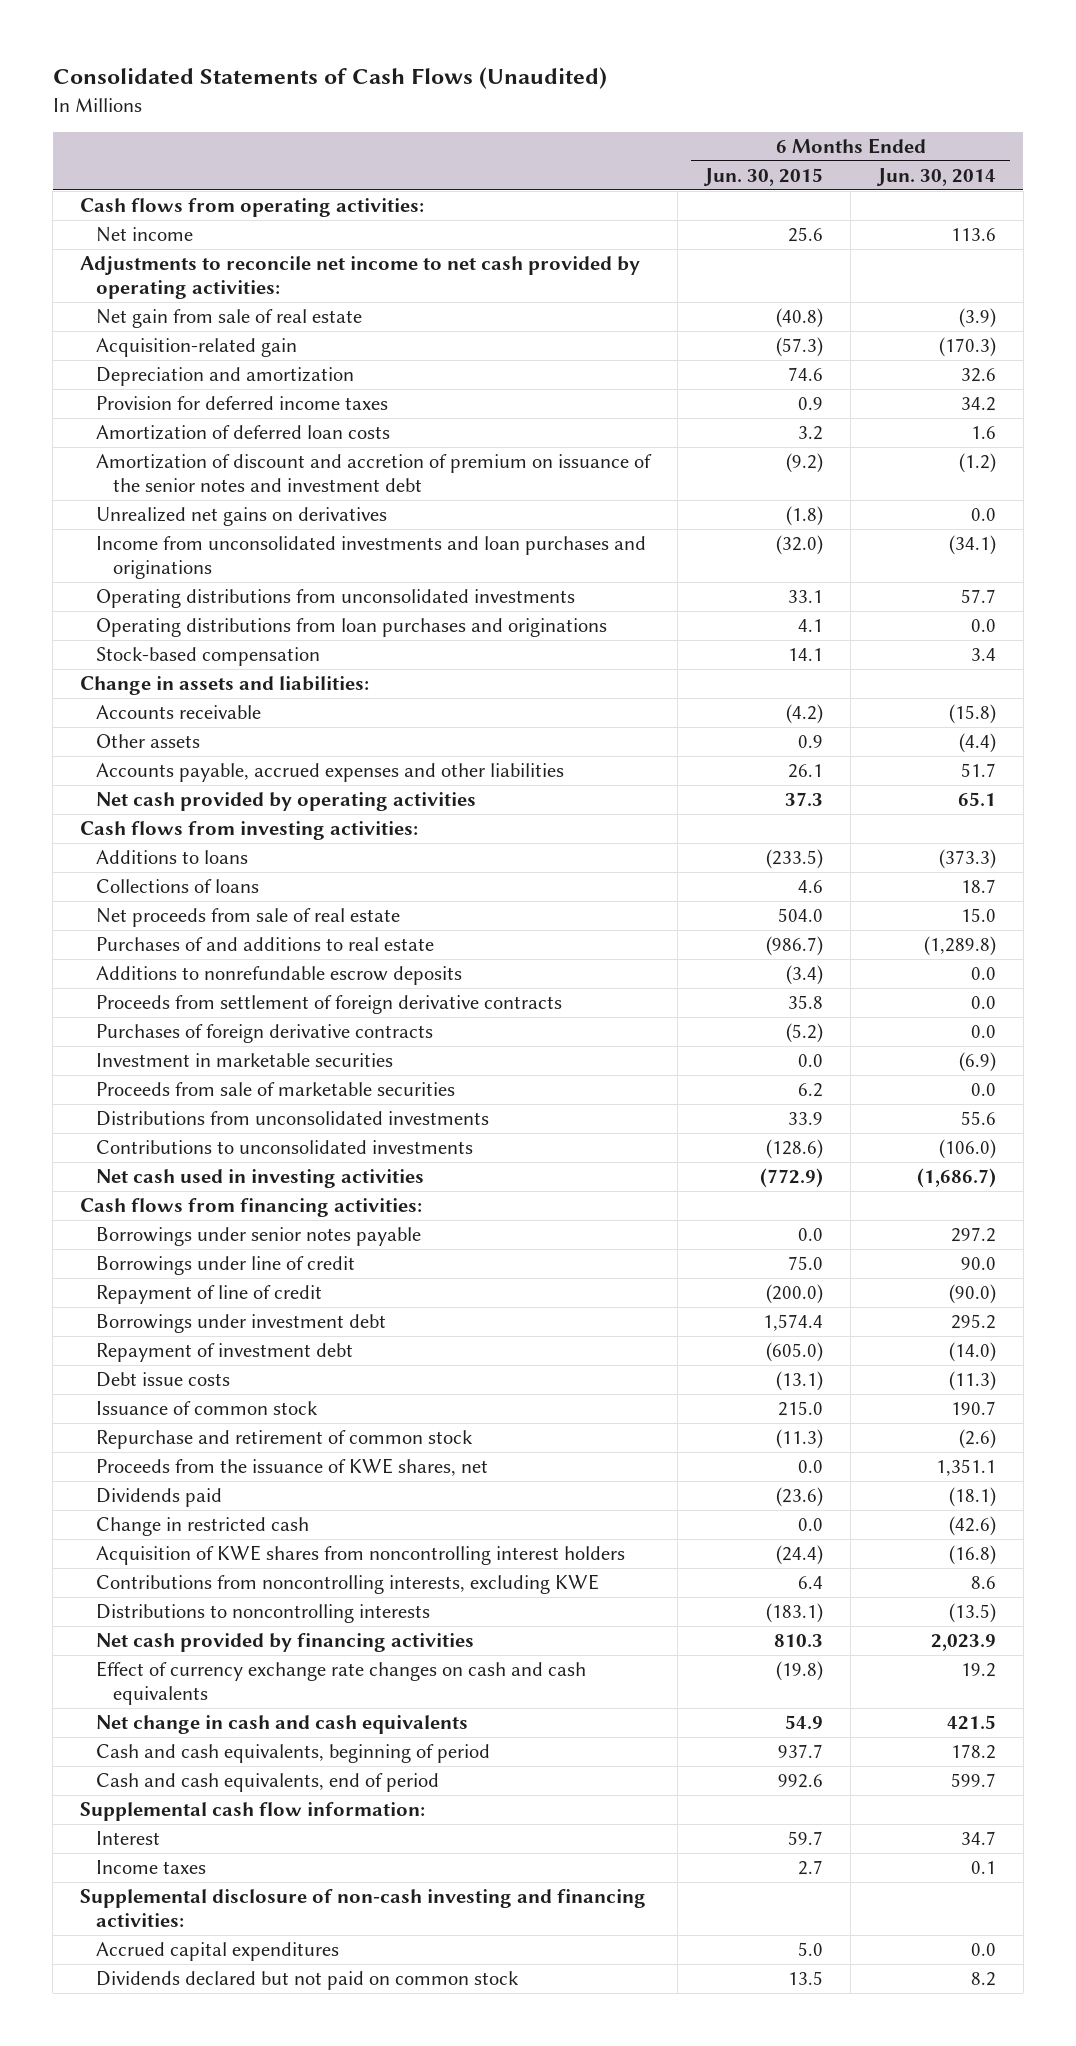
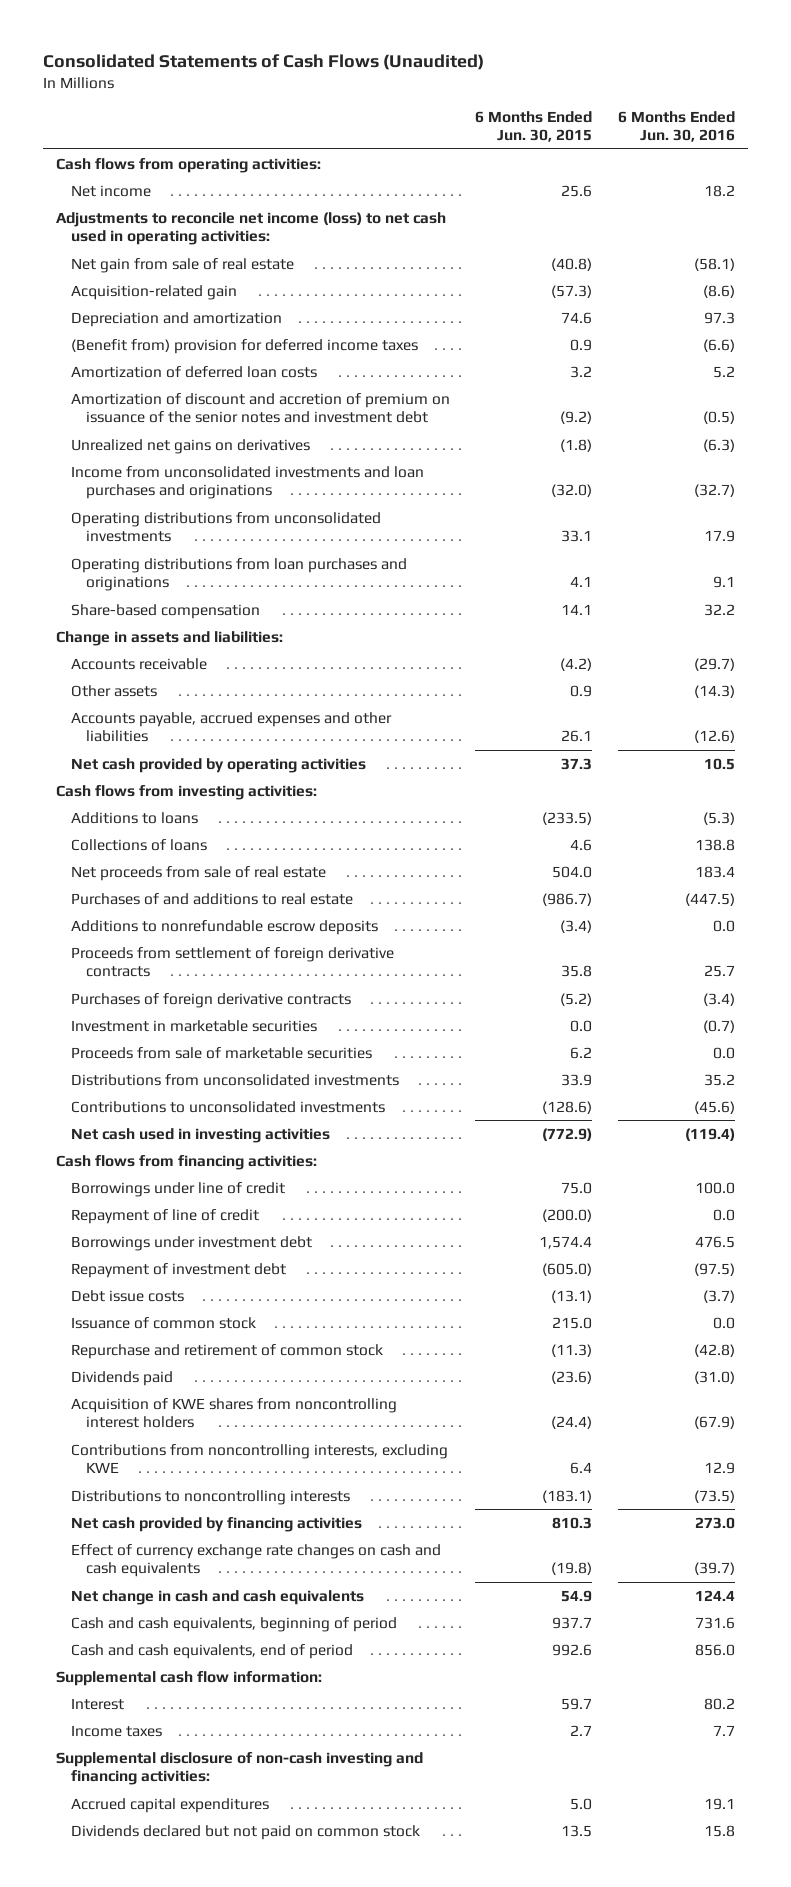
- | 6 Months Ended Jun. 30, 2015 | 6 Months Ended Jun. 30, 2014
+ | 6 Months Ended Jun. 30, 2015 | 6 Months Ended Jun. 30, 2016
- Adjustments to reconcile net income to net cash provided by operating activities:
+ Adjustments to reconcile net income (loss) to net cash used in operating activities:
- Provision for deferred income taxes | 0.9 | 34.2
+ (Benefit from) provision for deferred income taxes | 0.9 | (6.6)
- Stock-based compensation | 14.1 | 3.4
+ Share-based compensation | 14.1 | 32.2
- Borrowings under senior notes payable | 0.0 | 297.2
- Proceeds from the issuance of KWE shares, net | 0.0 | 1,351.1
- Change in restricted cash | 0.0 | (42.6)

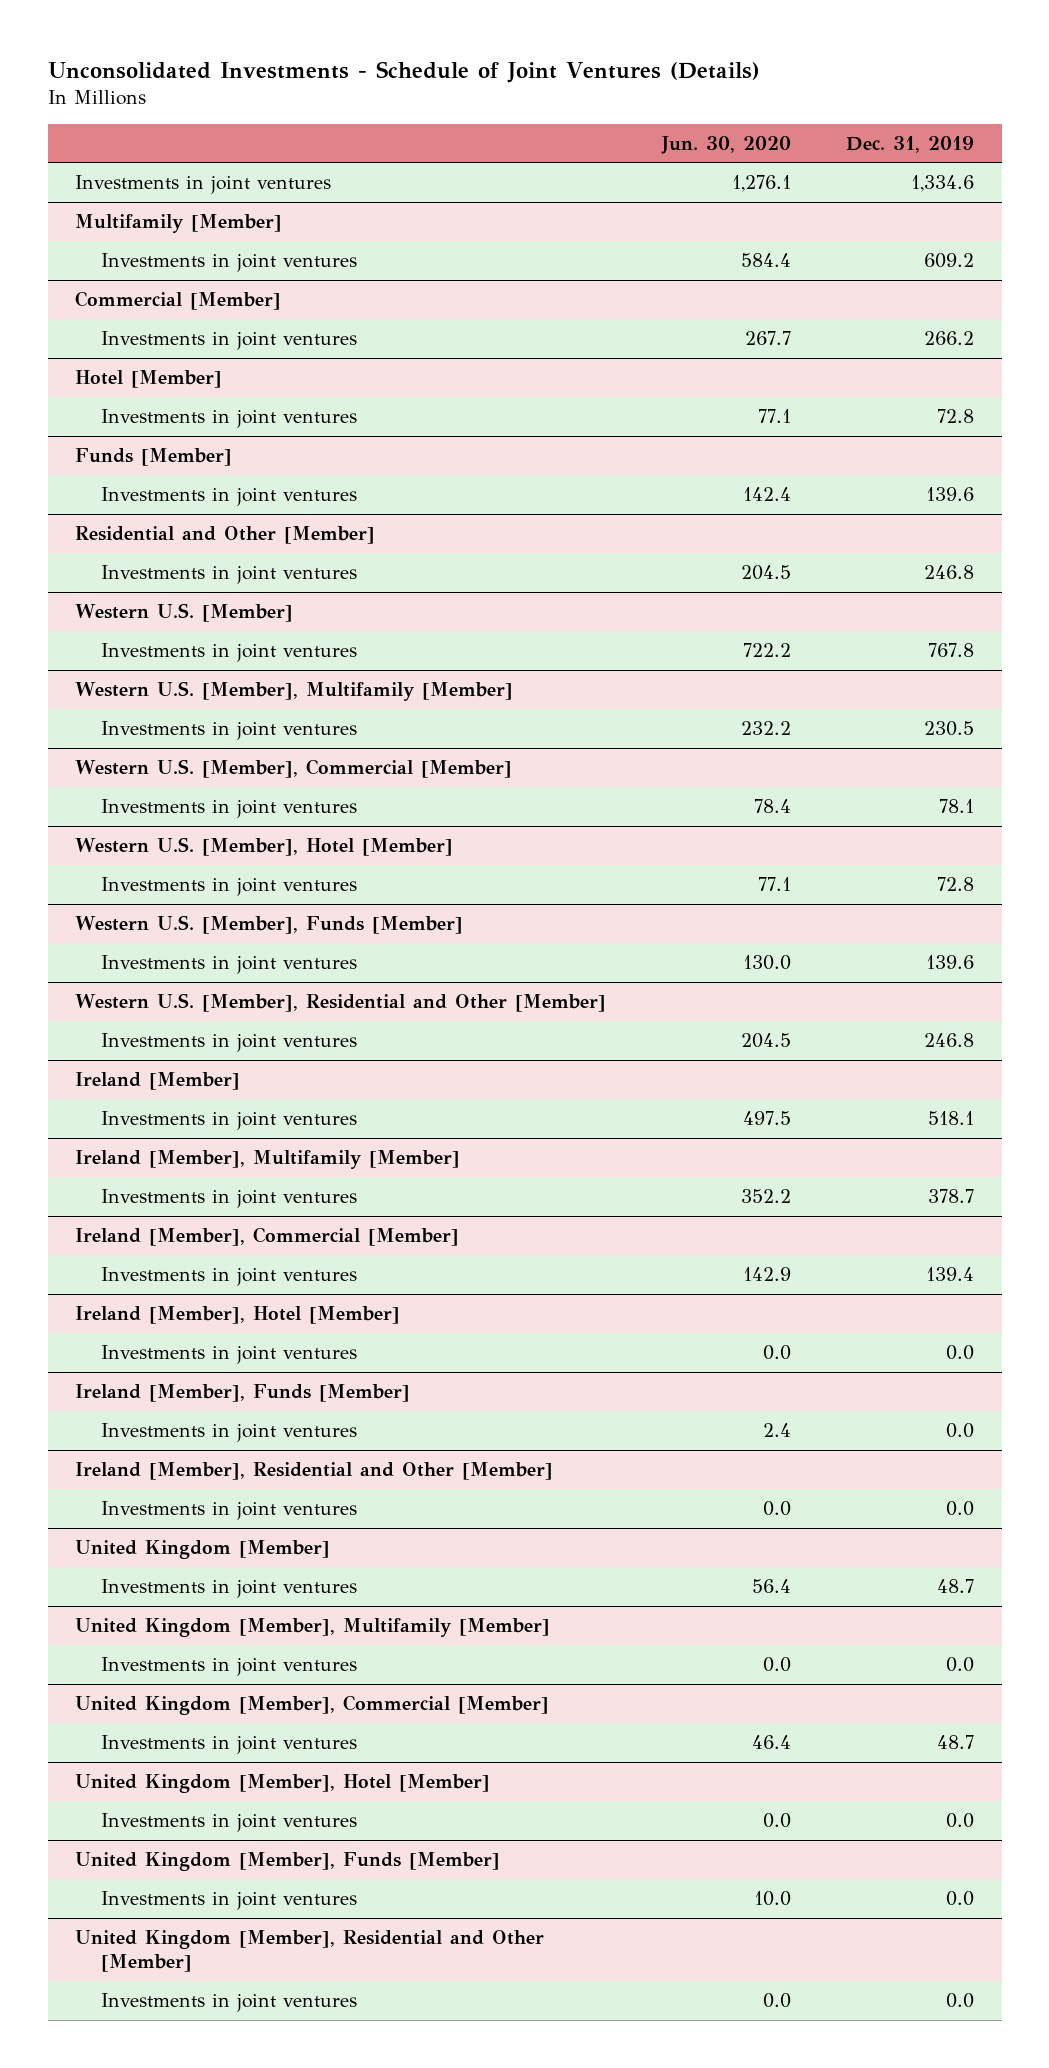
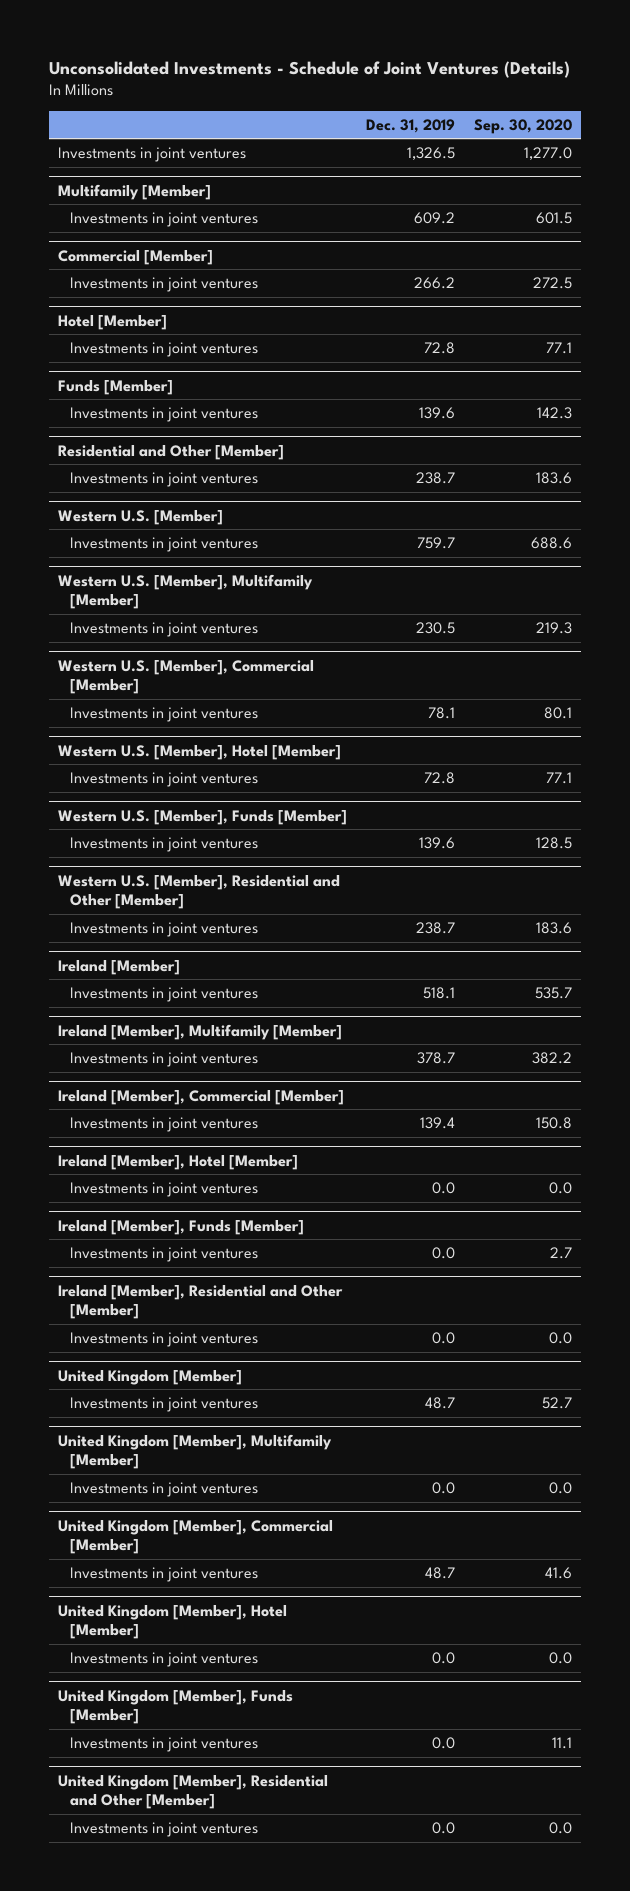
- | Jun. 30, 2020 | Dec. 31, 2019
+ | Dec. 31, 2019 | Sep. 30, 2020
- Investments in joint ventures | 1,276.1 | 1,334.6
+ Investments in joint ventures | 1,326.5 | 1,277.0
@ Residential and Other [Member]
- Investments in joint ventures | 204.5 | 246.8
+ Investments in joint ventures | 238.7 | 183.6
@ Western U.S. [Member]
- Investments in joint ventures | 722.2 | 767.8
+ Investments in joint ventures | 759.7 | 688.6
@ Western U.S. [Member], Residential and Other [Member]
- Investments in joint ventures | 204.5 | 246.8
+ Investments in joint ventures | 238.7 | 183.6

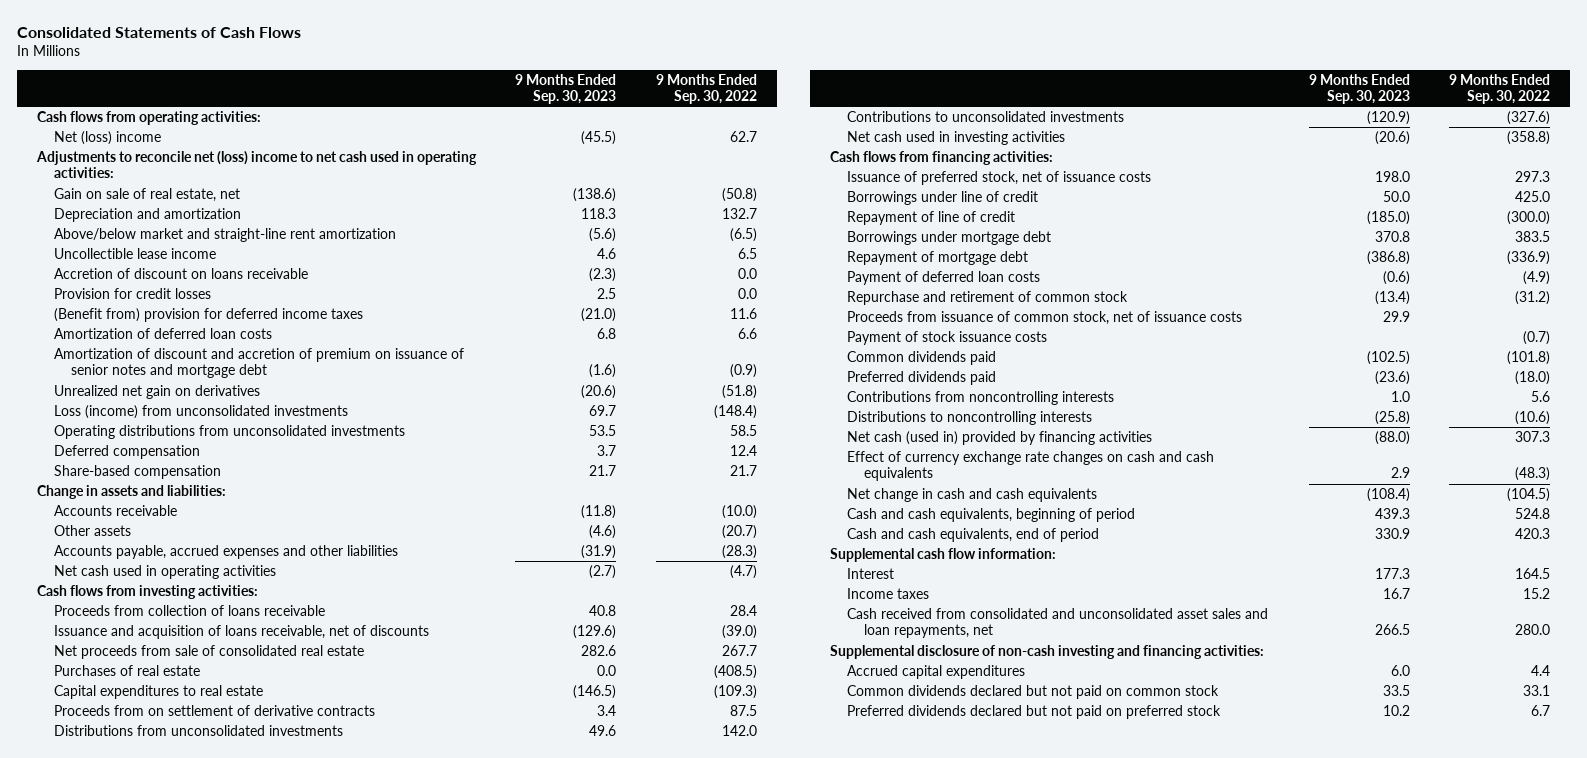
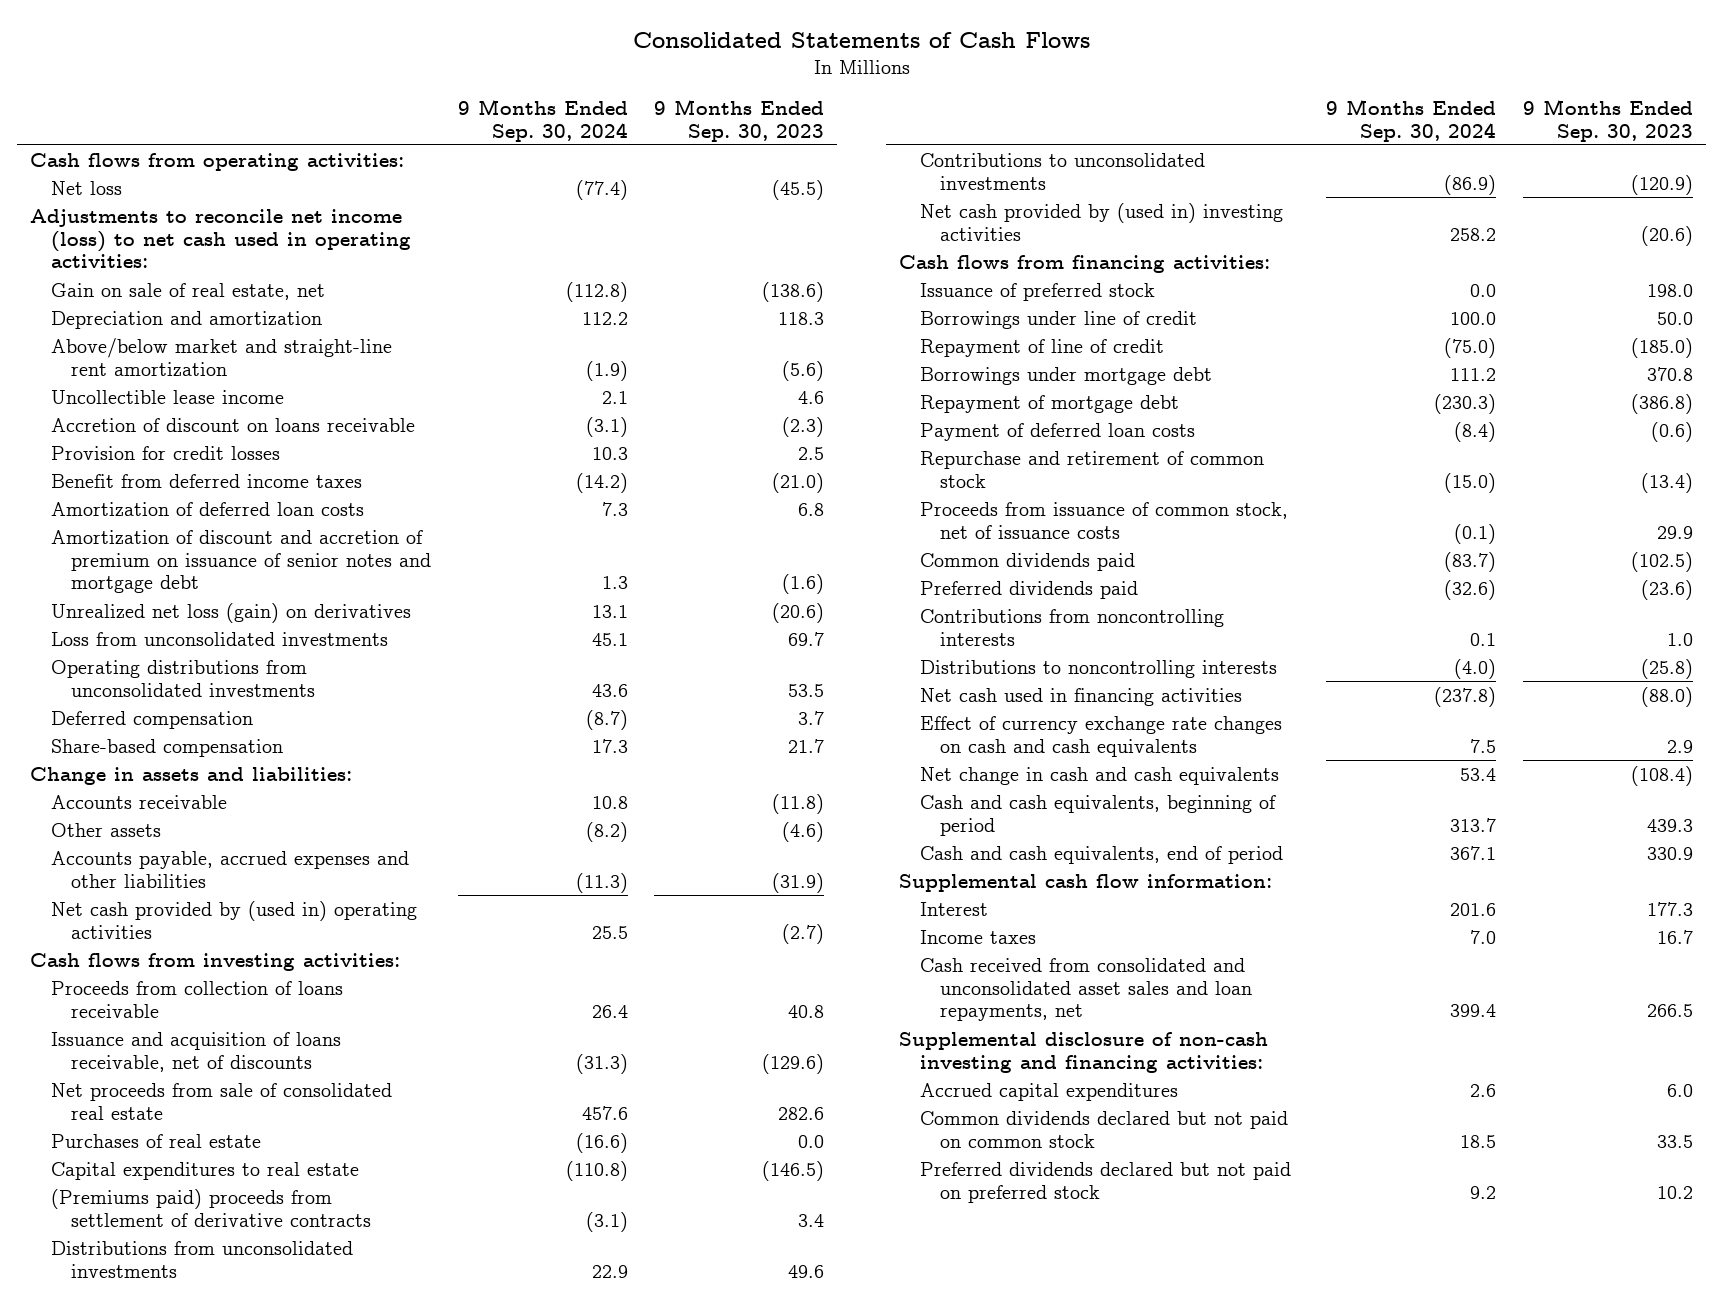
- | 9 Months Ended Sep. 30, 2023 | 9 Months Ended Sep. 30, 2022
+ | 9 Months Ended Sep. 30, 2024 | 9 Months Ended Sep. 30, 2023
- Net (loss) income | (45.5) | 62.7
- Adjustments to reconcile net (loss) income to net cash used in operating activities:
+ Net loss | (77.4) | (45.5)
+ Adjustments to reconcile net income (loss) to net cash used in operating activities:
- (Benefit from) provision for deferred income taxes | (21.0) | 11.6
+ Benefit from deferred income taxes | (14.2) | (21.0)
- Unrealized net gain on derivatives | (20.6) | (51.8)
- Loss (income) from unconsolidated investments | 69.7 | (148.4)
+ Unrealized net loss (gain) on derivatives | 13.1 | (20.6)
+ Loss from unconsolidated investments | 45.1 | 69.7
- Net cash used in operating activities | (2.7) | (4.7)
+ Net cash provided by (used in) operating activities | 25.5 | (2.7)
- Proceeds from on settlement of derivative contracts | 3.4 | 87.5
+ (Premiums paid) proceeds from settlement of derivative contracts | (3.1) | 3.4
- Net cash used in investing activities | (20.6) | (358.8)
+ Net cash provided by (used in) investing activities | 258.2 | (20.6)
- Issuance of preferred stock, net of issuance costs | 198.0 | 297.3
+ Issuance of preferred stock | 0.0 | 198.0
- Payment of stock issuance costs | | (0.7)
- Net cash (used in) provided by financing activities | (88.0) | 307.3
+ Net cash used in financing activities | (237.8) | (88.0)

